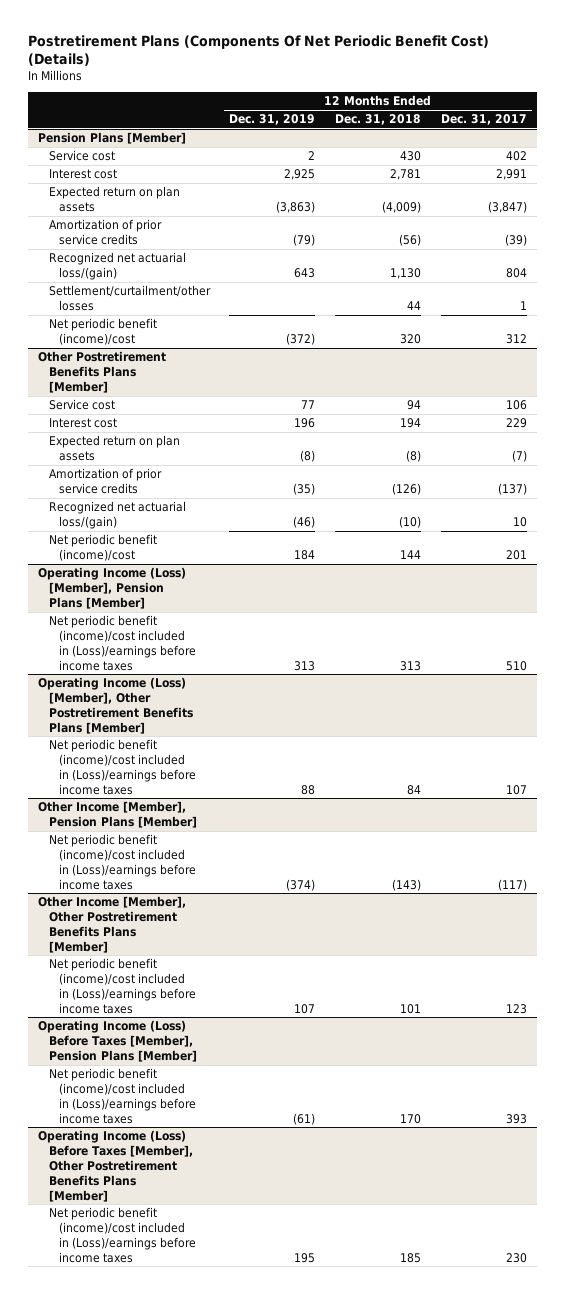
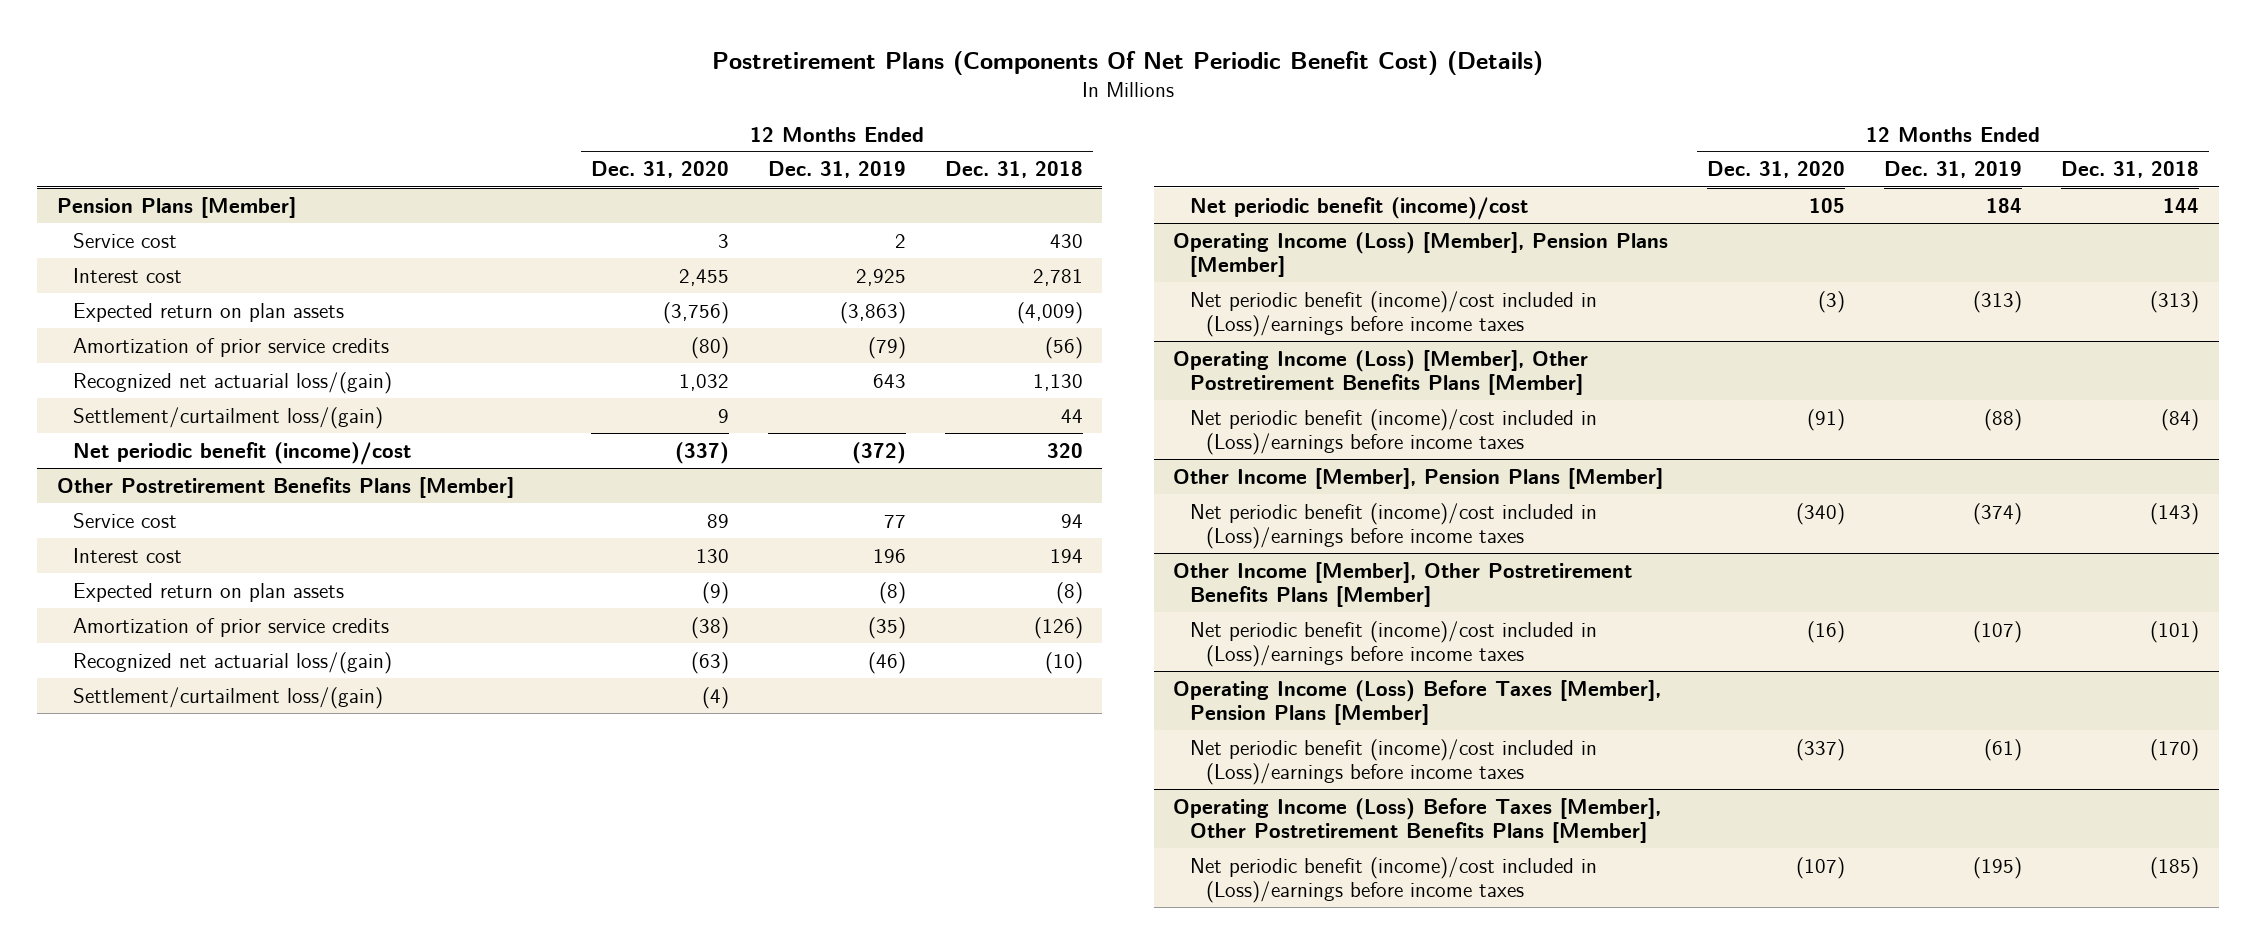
- | 12 Months Ended Dec. 31, 2019 | 12 Months Ended Dec. 31, 2018 | 12 Months Ended Dec. 31, 2017
+ | 12 Months Ended Dec. 31, 2020 | 12 Months Ended Dec. 31, 2019 | 12 Months Ended Dec. 31, 2018
@ Pension Plans [Member]
- Settlement/curtailment/other losses | | 44 | 1
+ Settlement/curtailment loss/(gain) | 9 | | 44
@ Other Postretirement Benefits Plans [Member]
+ Settlement/curtailment loss/(gain) | (4) | |
@ Operating Income (Loss) [Member], Pension Plans [Member]
- Net periodic benefit (income)/cost included in (Loss)/earnings before income taxes | 313 | 313 | 510
+ Net periodic benefit (income)/cost included in (Loss)/earnings before income taxes | (3) | (313) | (313)
@ Operating Income (Loss) [Member], Other Postretirement Benefits Plans [Member]
- Net periodic benefit (income)/cost included in (Loss)/earnings before income taxes | 88 | 84 | 107
+ Net periodic benefit (income)/cost included in (Loss)/earnings before income taxes | (91) | (88) | (84)
@ Other Income [Member], Other Postretirement Benefits Plans [Member]
- Net periodic benefit (income)/cost included in (Loss)/earnings before income taxes | 107 | 101 | 123
+ Net periodic benefit (income)/cost included in (Loss)/earnings before income taxes | (16) | (107) | (101)
@ Operating Income (Loss) Before Taxes [Member], Pension Plans [Member]
- Net periodic benefit (income)/cost included in (Loss)/earnings before income taxes | (61) | 170 | 393
+ Net periodic benefit (income)/cost included in (Loss)/earnings before income taxes | (337) | (61) | (170)
@ Operating Income (Loss) Before Taxes [Member], Other Postretirement Benefits Plans [Member]
- Net periodic benefit (income)/cost included in (Loss)/earnings before income taxes | 195 | 185 | 230
+ Net periodic benefit (income)/cost included in (Loss)/earnings before income taxes | (107) | (195) | (185)

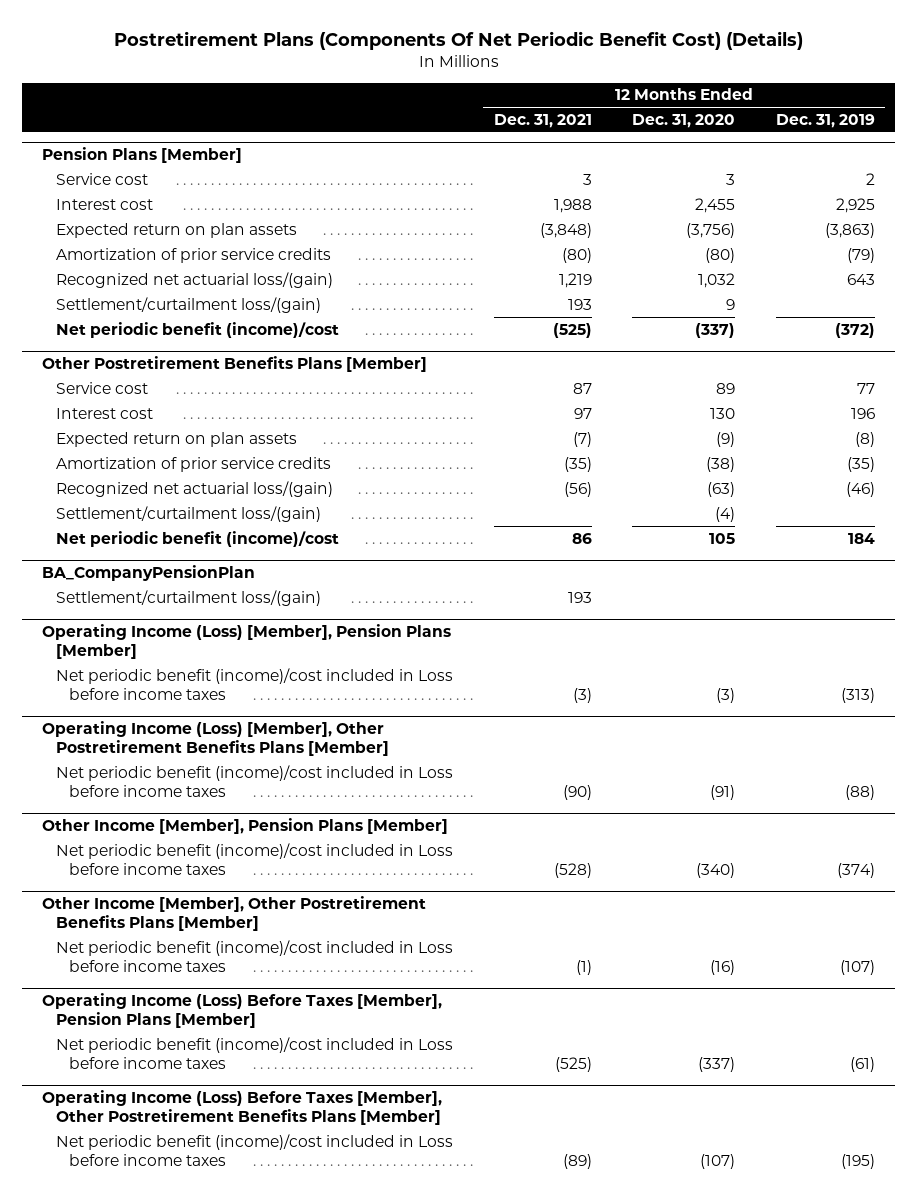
- | 12 Months Ended Dec. 31, 2020 | 12 Months Ended Dec. 31, 2019 | 12 Months Ended Dec. 31, 2018
+ | 12 Months Ended Dec. 31, 2021 | 12 Months Ended Dec. 31, 2020 | 12 Months Ended Dec. 31, 2019
+ BA_CompanyPensionPlan
+ Settlement/curtailment loss/(gain) | 193 | |
@ Operating Income (Loss) [Member], Pension Plans [Member]
- Net periodic benefit (income)/cost included in (Loss)/earnings before income taxes | (3) | (313) | (313)
+ Net periodic benefit (income)/cost included in Loss before income taxes | (3) | (3) | (313)
@ Operating Income (Loss) [Member], Other Postretirement Benefits Plans [Member]
- Net periodic benefit (income)/cost included in (Loss)/earnings before income taxes | (91) | (88) | (84)
+ Net periodic benefit (income)/cost included in Loss before income taxes | (90) | (91) | (88)
@ Other Income [Member], Pension Plans [Member]
- Net periodic benefit (income)/cost included in (Loss)/earnings before income taxes | (340) | (374) | (143)
+ Net periodic benefit (income)/cost included in Loss before income taxes | (528) | (340) | (374)
@ Other Income [Member], Other Postretirement Benefits Plans [Member]
- Net periodic benefit (income)/cost included in (Loss)/earnings before income taxes | (16) | (107) | (101)
+ Net periodic benefit (income)/cost included in Loss before income taxes | (1) | (16) | (107)
@ Operating Income (Loss) Before Taxes [Member], Pension Plans [Member]
- Net periodic benefit (income)/cost included in (Loss)/earnings before income taxes | (337) | (61) | (170)
+ Net periodic benefit (income)/cost included in Loss before income taxes | (525) | (337) | (61)
@ Operating Income (Loss) Before Taxes [Member], Other Postretirement Benefits Plans [Member]
- Net periodic benefit (income)/cost included in (Loss)/earnings before income taxes | (107) | (195) | (185)
+ Net periodic benefit (income)/cost included in Loss before income taxes | (89) | (107) | (195)

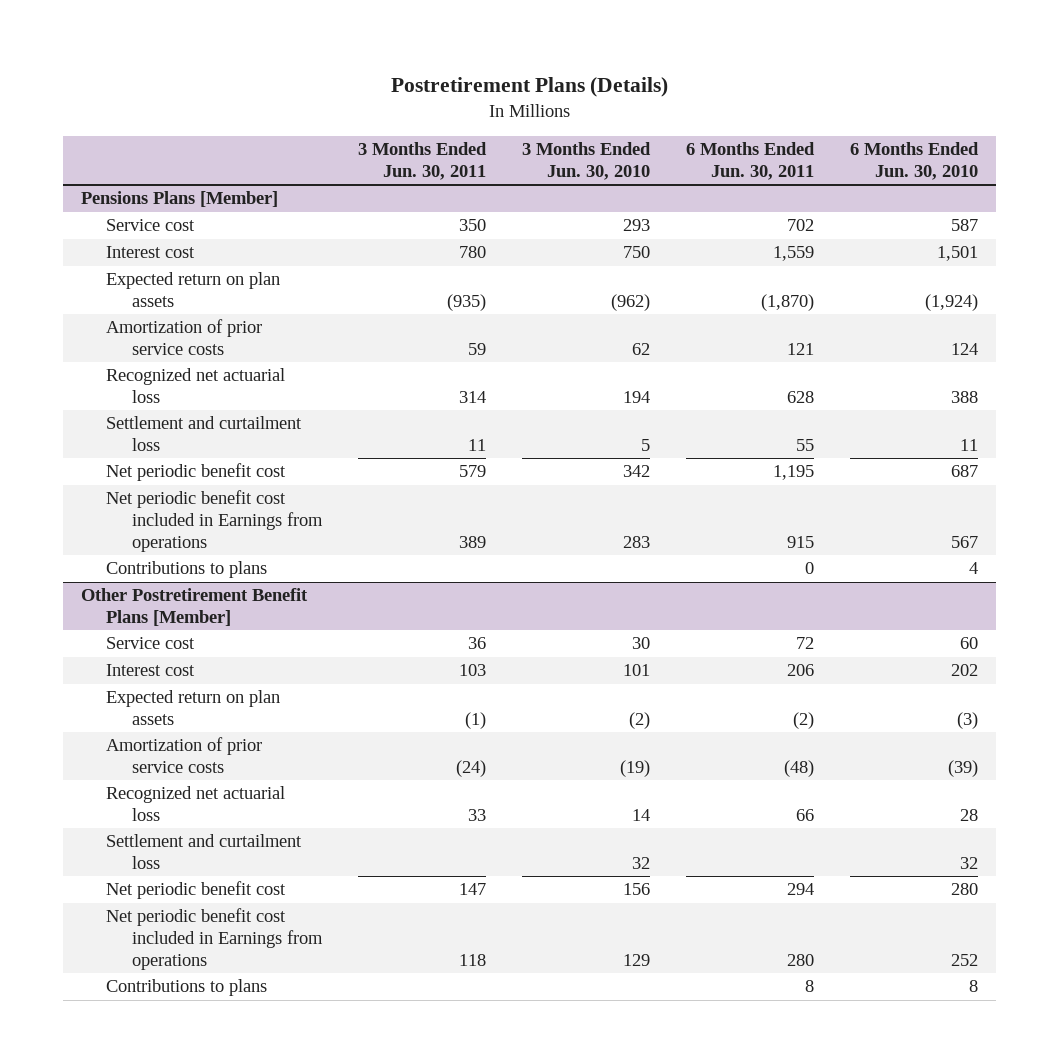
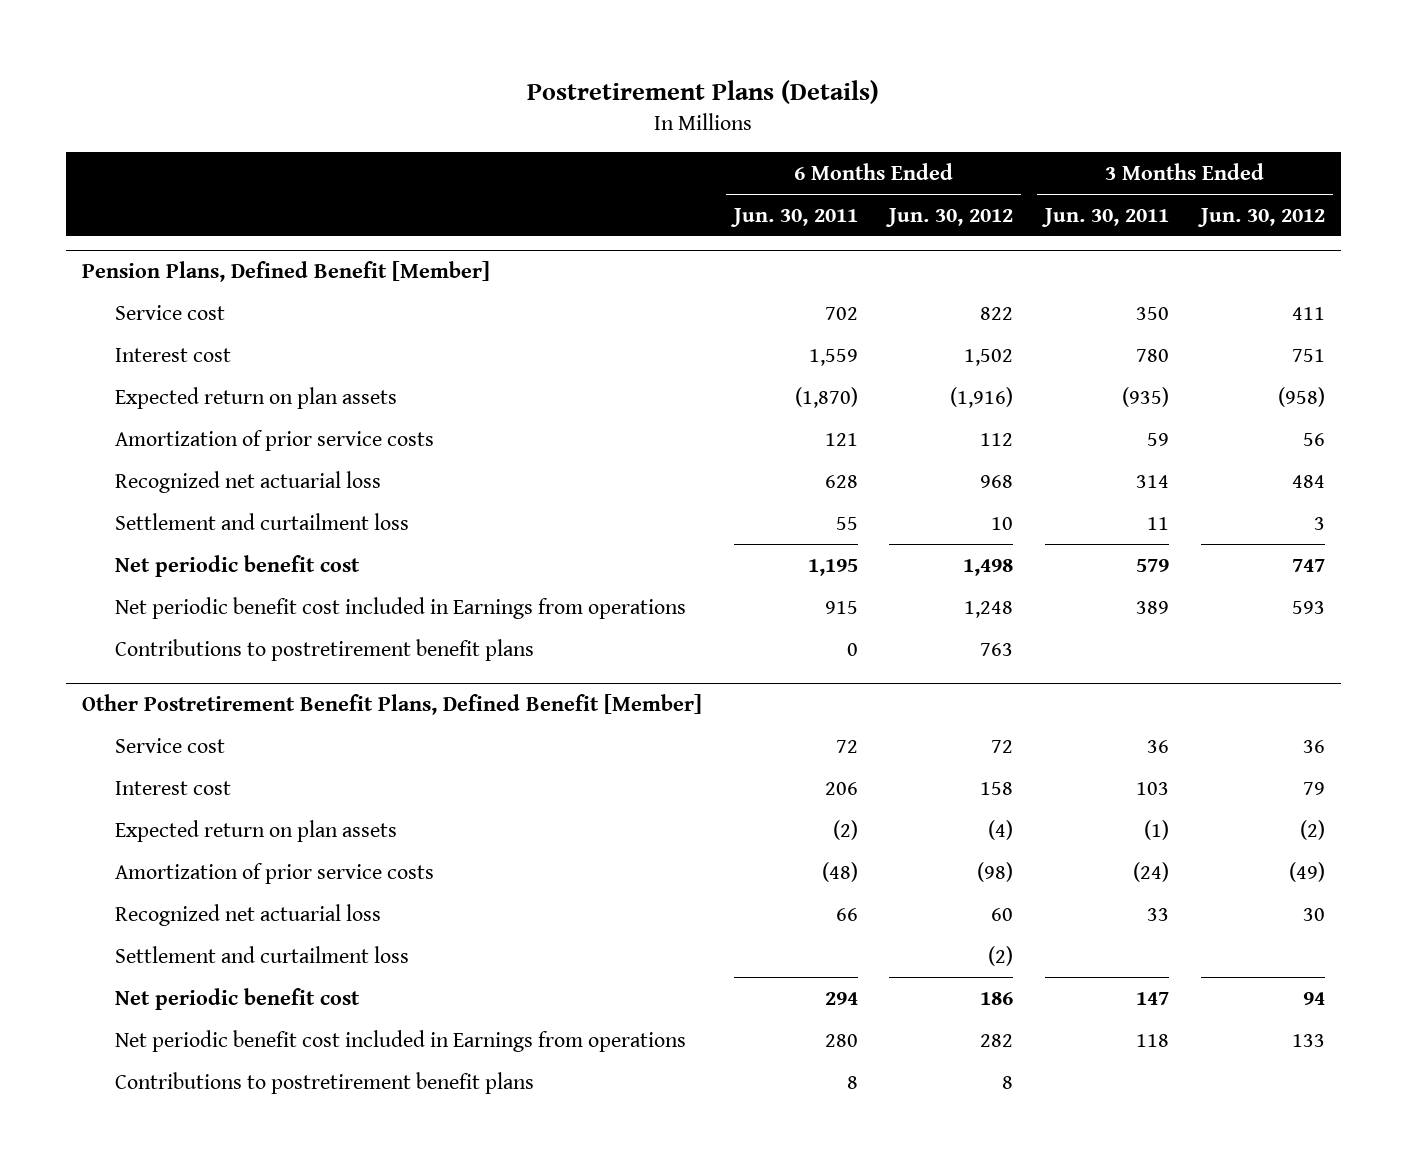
- | 3 Months Ended Jun. 30, 2011 | 3 Months Ended Jun. 30, 2010 | 6 Months Ended Jun. 30, 2011 | 6 Months Ended Jun. 30, 2010
+ | 6 Months Ended Jun. 30, 2011 | 6 Months Ended Jun. 30, 2012 | 3 Months Ended Jun. 30, 2011 | 3 Months Ended Jun. 30, 2012
- Pensions Plans [Member]
+ Pension Plans, Defined Benefit [Member]
- Contributions to plans | | | 0 | 4
- Other Postretirement Benefit Plans [Member]
+ Contributions to postretirement benefit plans | 0 | 763 | |
+ Other Postretirement Benefit Plans, Defined Benefit [Member]
- Contributions to plans | | | 8 | 8
+ Contributions to postretirement benefit plans | 8 | 8 | |

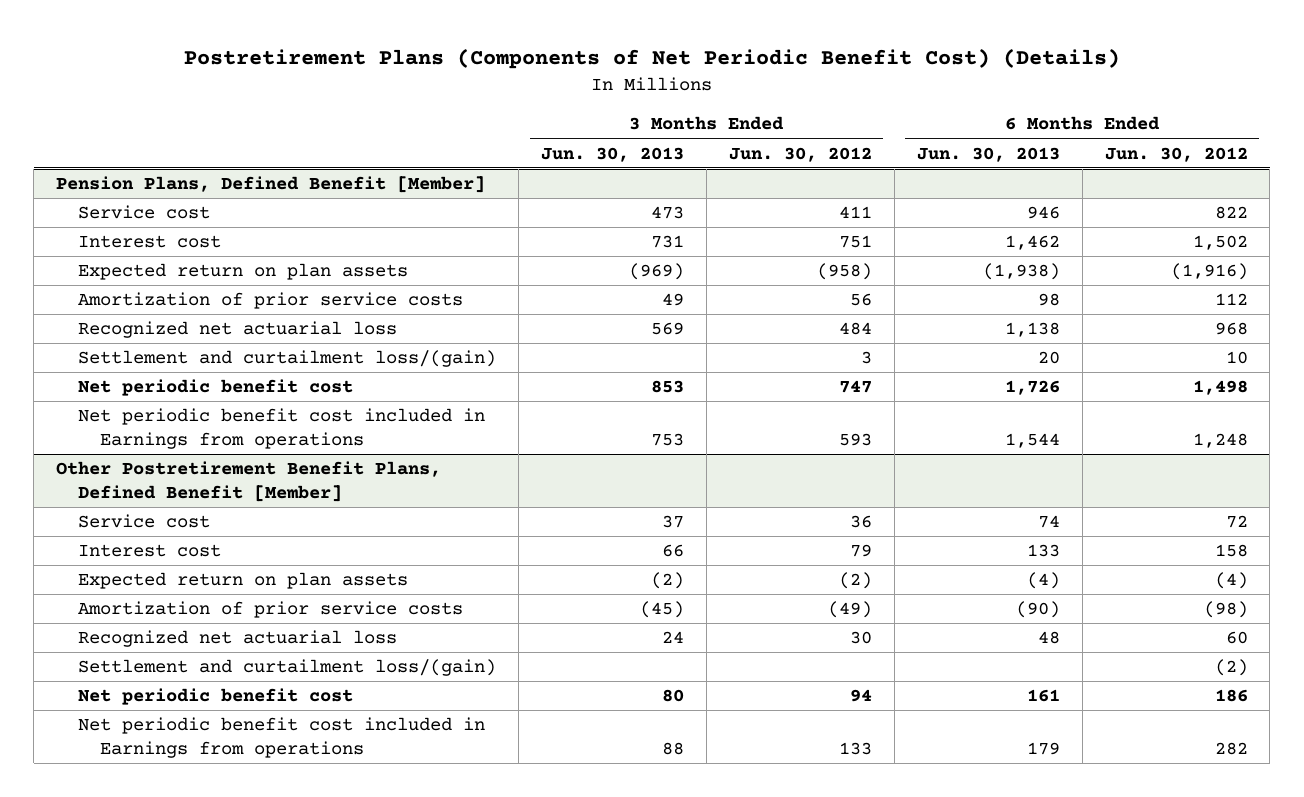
- Postretirement Plans (Details)
+ Postretirement Plans (Components of Net Periodic Benefit Cost) (Details)
- | 6 Months Ended Jun. 30, 2011 | 6 Months Ended Jun. 30, 2012 | 3 Months Ended Jun. 30, 2011 | 3 Months Ended Jun. 30, 2012
+ | 3 Months Ended Jun. 30, 2013 | 3 Months Ended Jun. 30, 2012 | 6 Months Ended Jun. 30, 2013 | 6 Months Ended Jun. 30, 2012
@ Pension Plans, Defined Benefit [Member]
- Settlement and curtailment loss | 55 | 10 | 11 | 3
+ Settlement and curtailment loss/(gain) | | 3 | 20 | 10
- Contributions to postretirement benefit plans | 0 | 763 | |
@ Other Postretirement Benefit Plans, Defined Benefit [Member]
- Settlement and curtailment loss | | (2) | |
+ Settlement and curtailment loss/(gain) | | | | (2)
- Contributions to postretirement benefit plans | 8 | 8 | |

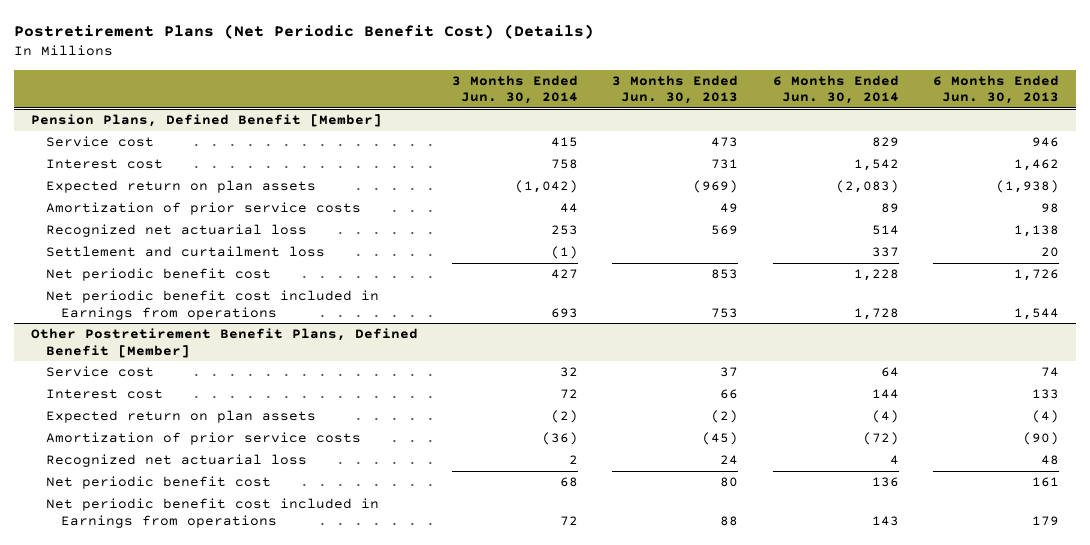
- Postretirement Plans (Components of Net Periodic Benefit Cost) (Details)
+ Postretirement Plans (Net Periodic Benefit Cost) (Details)
- | 3 Months Ended Jun. 30, 2013 | 3 Months Ended Jun. 30, 2012 | 6 Months Ended Jun. 30, 2013 | 6 Months Ended Jun. 30, 2012
+ | 3 Months Ended Jun. 30, 2014 | 3 Months Ended Jun. 30, 2013 | 6 Months Ended Jun. 30, 2014 | 6 Months Ended Jun. 30, 2013
@ Pension Plans, Defined Benefit [Member]
- Settlement and curtailment loss/(gain) | | 3 | 20 | 10
+ Settlement and curtailment loss | (1) | | 337 | 20
@ Other Postretirement Benefit Plans, Defined Benefit [Member]
- Settlement and curtailment loss/(gain) | | | | (2)

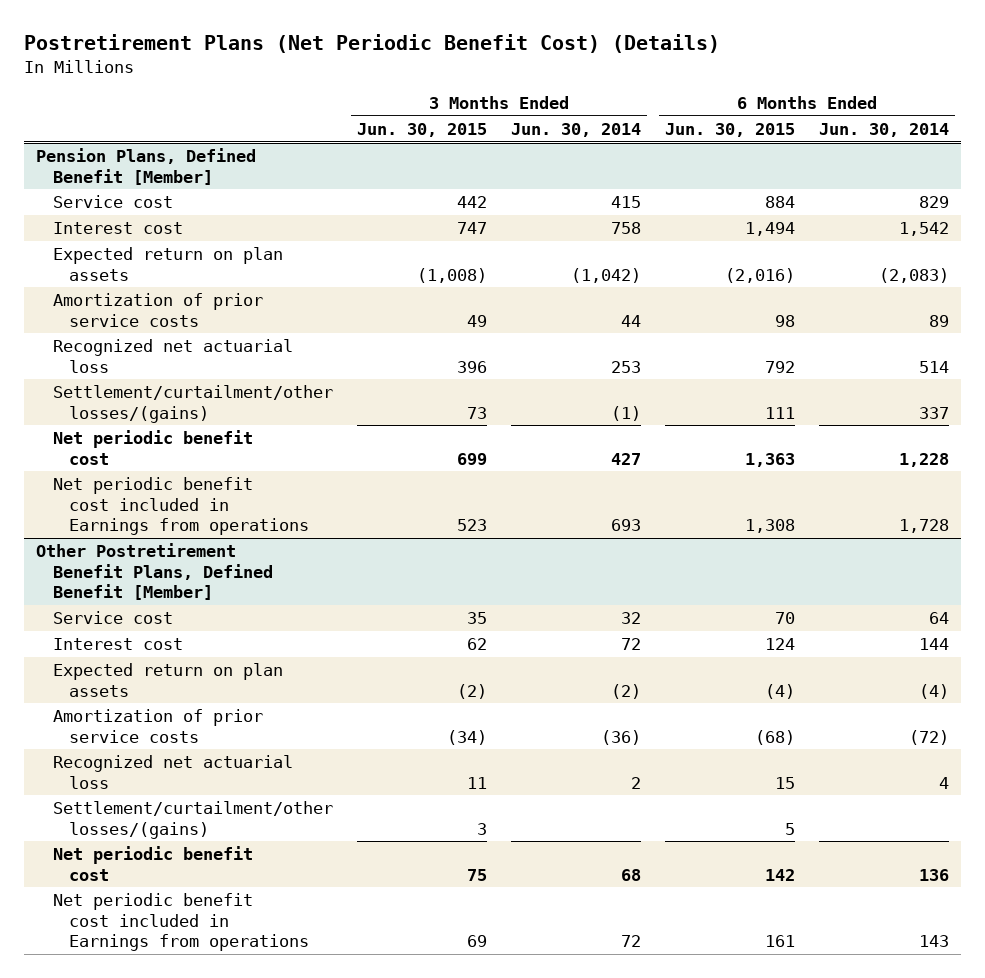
- | 3 Months Ended Jun. 30, 2014 | 3 Months Ended Jun. 30, 2013 | 6 Months Ended Jun. 30, 2014 | 6 Months Ended Jun. 30, 2013
+ | 3 Months Ended Jun. 30, 2015 | 3 Months Ended Jun. 30, 2014 | 6 Months Ended Jun. 30, 2015 | 6 Months Ended Jun. 30, 2014
@ Pension Plans, Defined Benefit [Member]
- Settlement and curtailment loss | (1) | | 337 | 20
+ Settlement/curtailment/other losses/(gains) | 73 | (1) | 111 | 337
@ Other Postretirement Benefit Plans, Defined Benefit [Member]
+ Settlement/curtailment/other losses/(gains) | 3 | | 5 |

